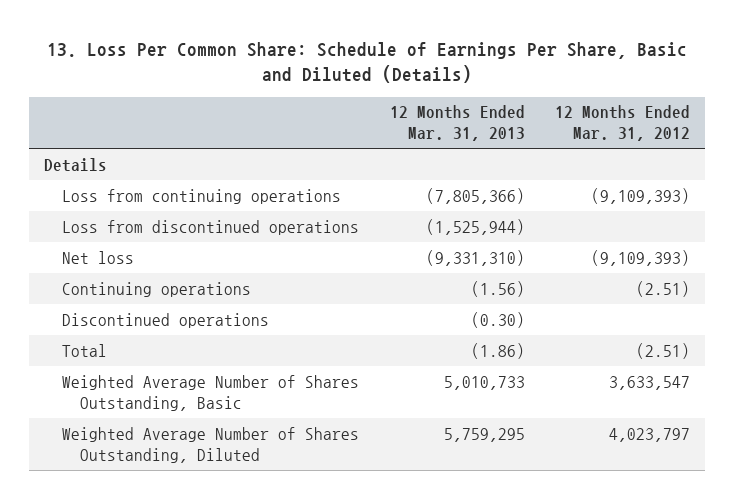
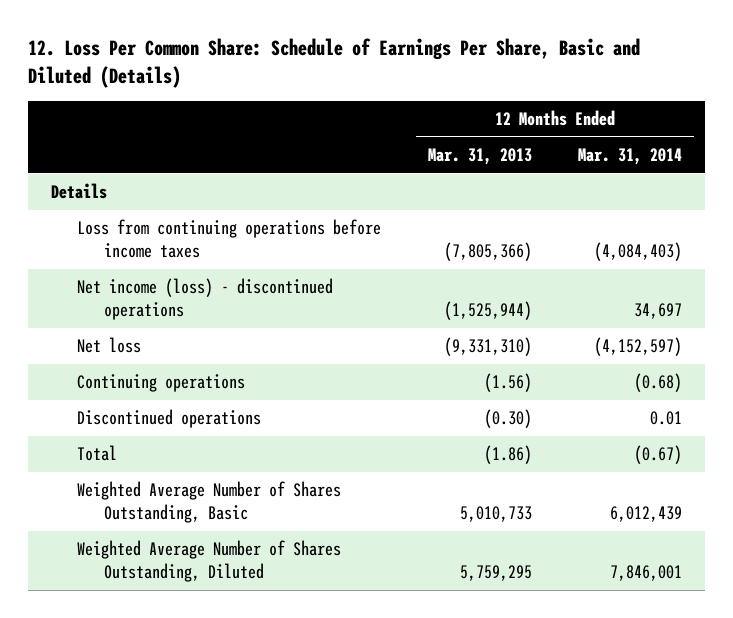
- 13. Loss Per Common Share: Schedule of Earnings Per Share, Basic and Diluted (Details)
+ 12. Loss Per Common Share: Schedule of Earnings Per Share, Basic and Diluted (Details)
- | 12 Months Ended Mar. 31, 2013 | 12 Months Ended Mar. 31, 2012
+ | 12 Months Ended Mar. 31, 2013 | 12 Months Ended Mar. 31, 2014
- Loss from continuing operations | (7,805,366) | (9,109,393)
- Loss from discontinued operations | (1,525,944) |
+ Loss from continuing operations before income taxes | (7,805,366) | (4,084,403)
+ Net income (loss) - discontinued operations | (1,525,944) | 34,697

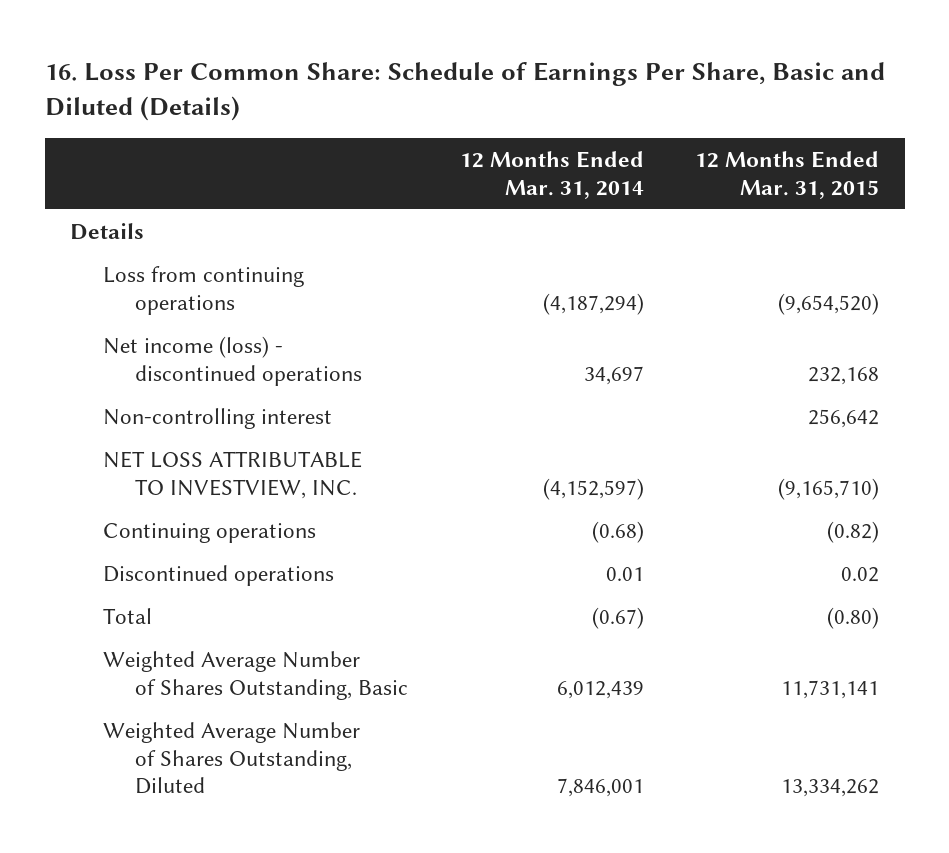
- 12. Loss Per Common Share: Schedule of Earnings Per Share, Basic and Diluted (Details)
+ 16. Loss Per Common Share: Schedule of Earnings Per Share, Basic and Diluted (Details)
- | 12 Months Ended Mar. 31, 2013 | 12 Months Ended Mar. 31, 2014
+ | 12 Months Ended Mar. 31, 2014 | 12 Months Ended Mar. 31, 2015
- Loss from continuing operations before income taxes | (7,805,366) | (4,084,403)
+ Loss from continuing operations | (4,187,294) | (9,654,520)
- Net loss | (9,331,310) | (4,152,597)
+ Non-controlling interest | | 256,642
+ NET LOSS ATTRIBUTABLE TO INVESTVIEW, INC. | (4,152,597) | (9,165,710)

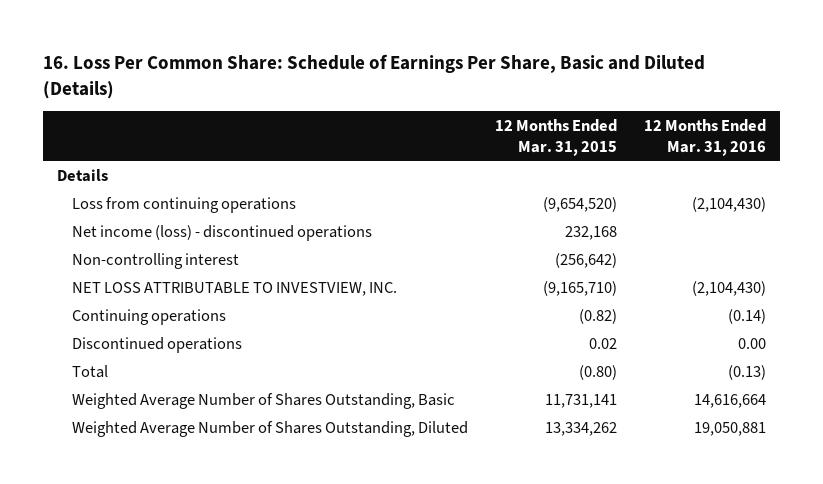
- | 12 Months Ended Mar. 31, 2014 | 12 Months Ended Mar. 31, 2015
+ | 12 Months Ended Mar. 31, 2015 | 12 Months Ended Mar. 31, 2016
- Non-controlling interest | | 256,642
+ Non-controlling interest | (256,642) |

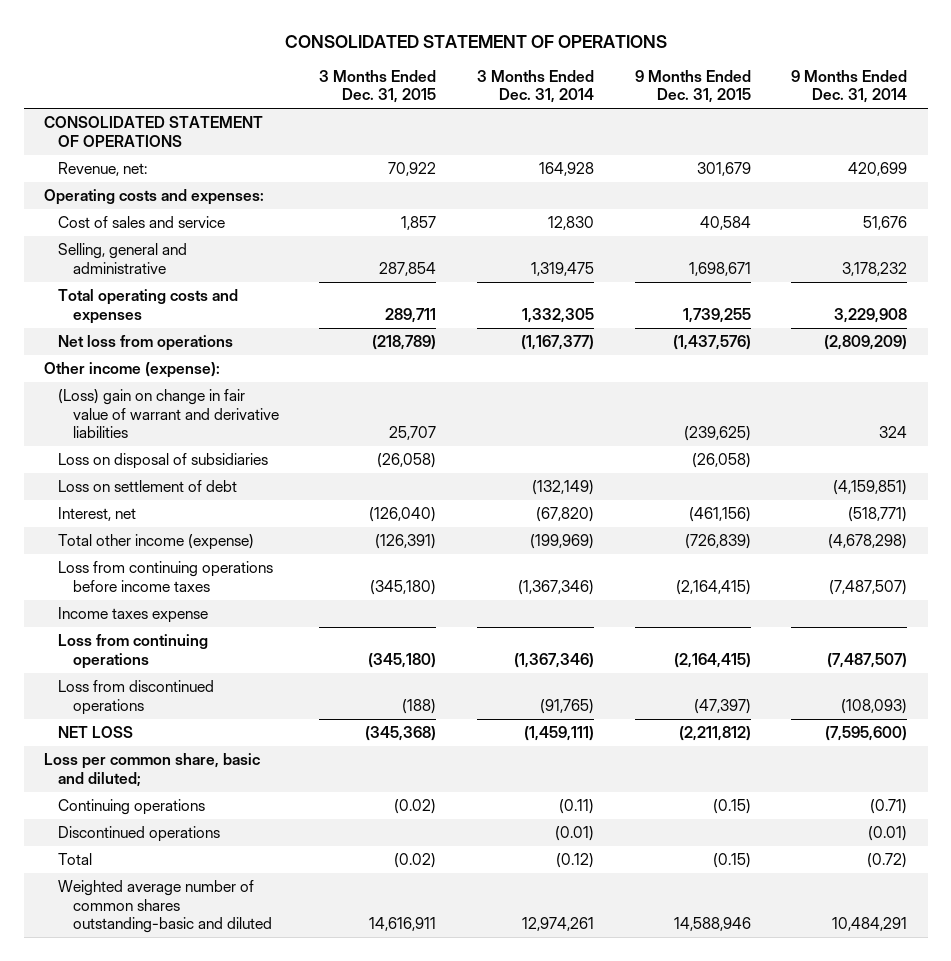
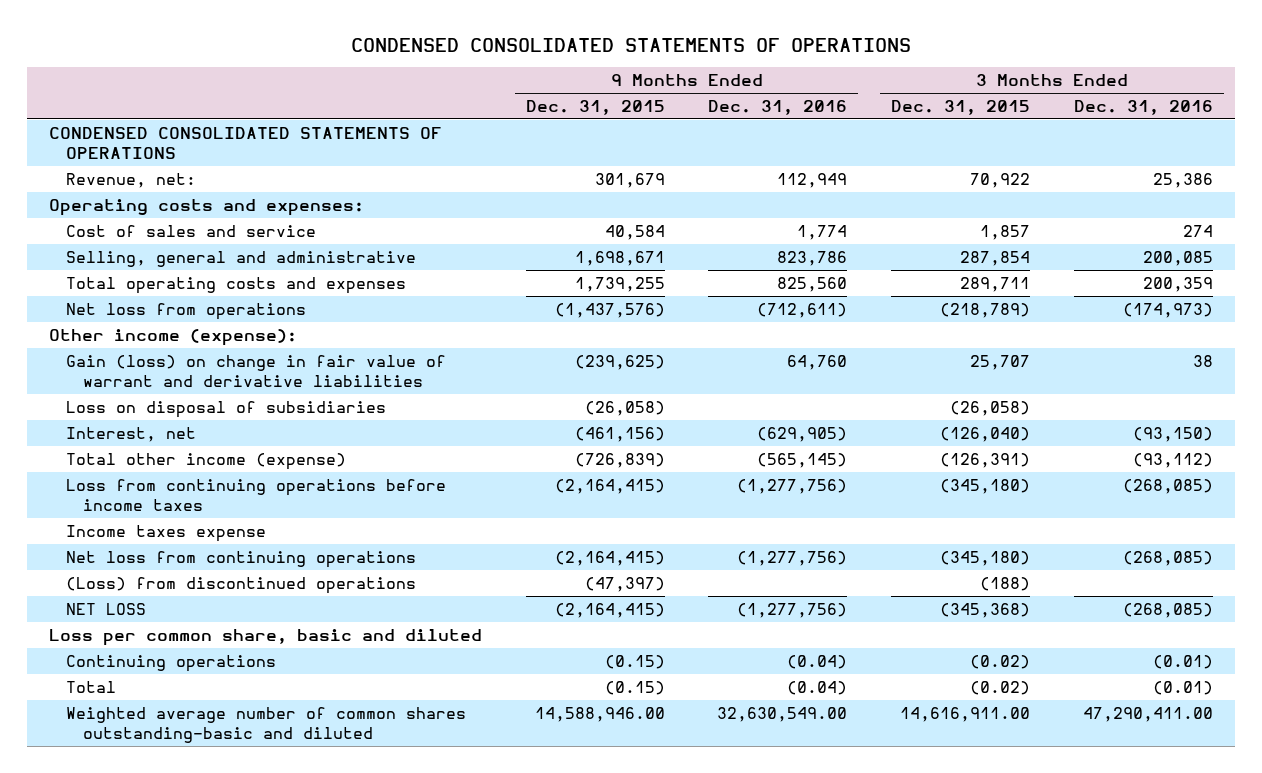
- CONSOLIDATED STATEMENT OF OPERATIONS
+ CONDENSED CONSOLIDATED STATEMENTS OF OPERATIONS
- | 3 Months Ended Dec. 31, 2015 | 3 Months Ended Dec. 31, 2014 | 9 Months Ended Dec. 31, 2015 | 9 Months Ended Dec. 31, 2014
+ | 9 Months Ended Dec. 31, 2015 | 9 Months Ended Dec. 31, 2016 | 3 Months Ended Dec. 31, 2015 | 3 Months Ended Dec. 31, 2016
- CONSOLIDATED STATEMENT OF OPERATIONS
+ CONDENSED CONSOLIDATED STATEMENTS OF OPERATIONS
- (Loss) gain on change in fair value of warrant and derivative liabilities | 25,707 | | (239,625) | 324
+ Gain (loss) on change in fair value of warrant and derivative liabilities | (239,625) | 64,760 | 25,707 | 38
- Loss on settlement of debt | | (132,149) | | (4,159,851)
- Loss from continuing operations | (345,180) | (1,367,346) | (2,164,415) | (7,487,507)
- Loss from discontinued operations | (188) | (91,765) | (47,397) | (108,093)
- NET LOSS | (345,368) | (1,459,111) | (2,211,812) | (7,595,600)
- Loss per common share, basic and diluted;
+ Net loss from continuing operations | (2,164,415) | (1,277,756) | (345,180) | (268,085)
+ (Loss) from discontinued operations | (47,397) | | (188) |
+ NET LOSS | (2,164,415) | (1,277,756) | (345,368) | (268,085)
+ Loss per common share, basic and diluted
- Discontinued operations | | (0.01) | | (0.01)
- Weighted average number of common shares outstanding-basic and diluted | 14,616,911 | 12,974,261 | 14,588,946 | 10,484,291
+ Weighted average number of common shares outstanding-basic and diluted | 14,588,946.00 | 32,630,549.00 | 14,616,911.00 | 47,290,411.00

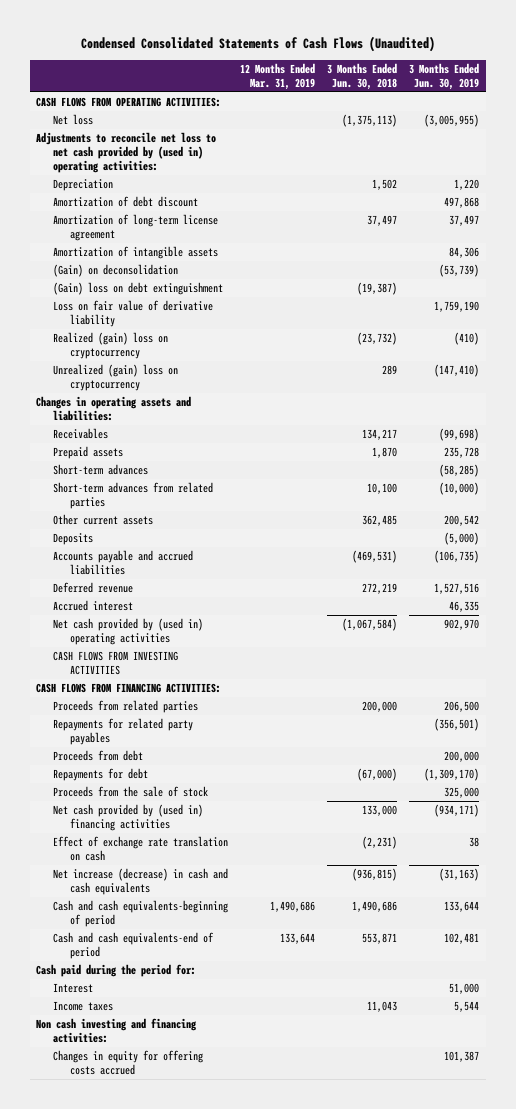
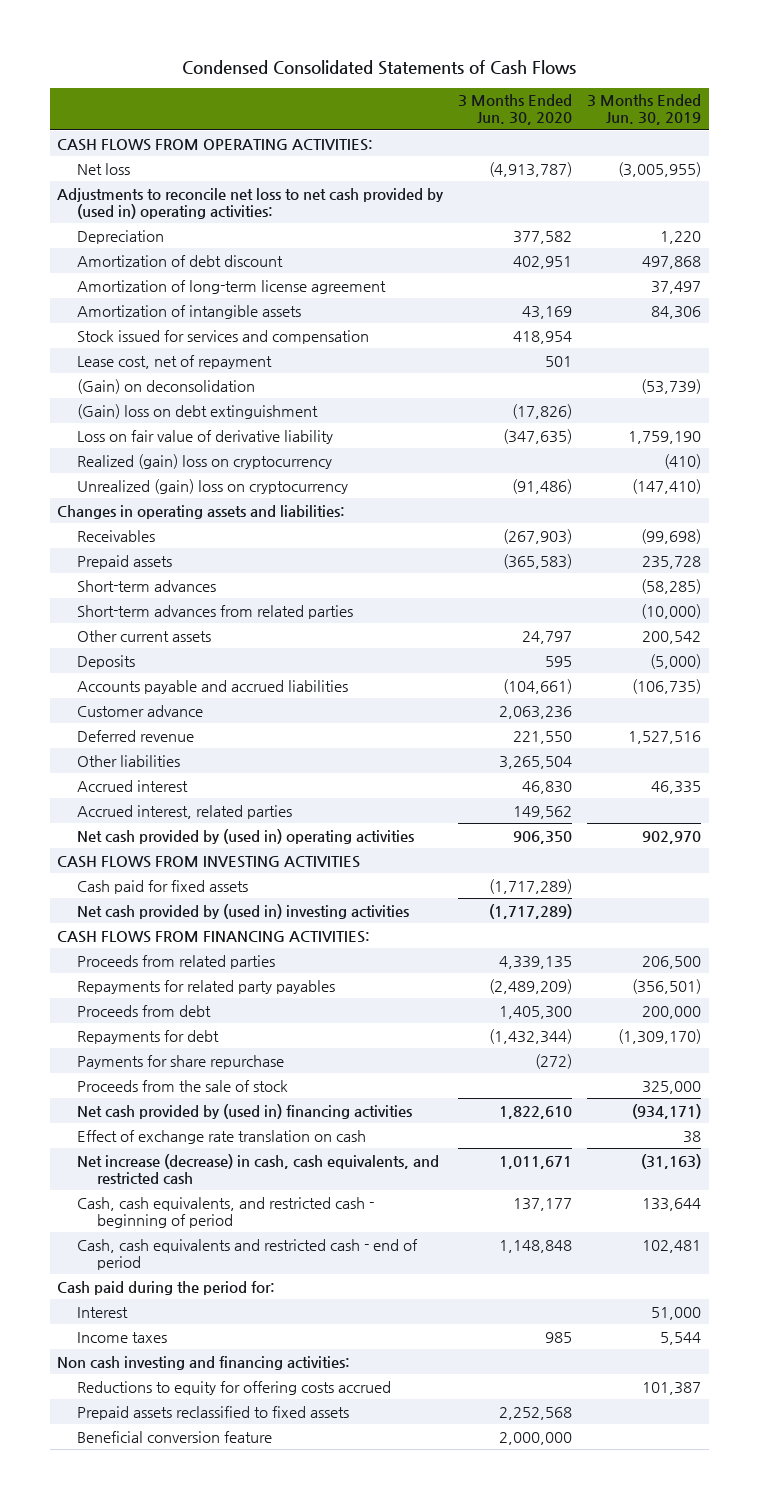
- Condensed Consolidated Statements of Cash Flows (Unaudited)
+ Condensed Consolidated Statements of Cash Flows
- | 12 Months Ended Mar. 31, 2019 | 3 Months Ended Jun. 30, 2018 | 3 Months Ended Jun. 30, 2019
+ | 3 Months Ended Jun. 30, 2020 | 3 Months Ended Jun. 30, 2019
+ Stock issued for services and compensation | 418,954 |
+ Lease cost, net of repayment | 501 |
+ Customer advance | 2,063,236 |
+ Other liabilities | 3,265,504 |
+ Accrued interest, related parties | 149,562 |
+ Cash paid for fixed assets | (1,717,289) |
+ Net cash provided by (used in) investing activities | (1,717,289) |
+ Payments for share repurchase | (272) |
- Net increase (decrease) in cash and cash equivalents | | (936,815) | (31,163)
- Cash and cash equivalents-beginning of period | 1,490,686 | 1,490,686 | 133,644
- Cash and cash equivalents-end of period | 133,644 | 553,871 | 102,481
+ Net increase (decrease) in cash, cash equivalents, and restricted cash | 1,011,671 | (31,163)
+ Cash, cash equivalents, and restricted cash - beginning of period | 137,177 | 133,644
+ Cash, cash equivalents and restricted cash - end of period | 1,148,848 | 102,481
- Changes in equity for offering costs accrued | | | 101,387
+ Reductions to equity for offering costs accrued | | 101,387
+ Prepaid assets reclassified to fixed assets | 2,252,568 |
+ Beneficial conversion feature | 2,000,000 |

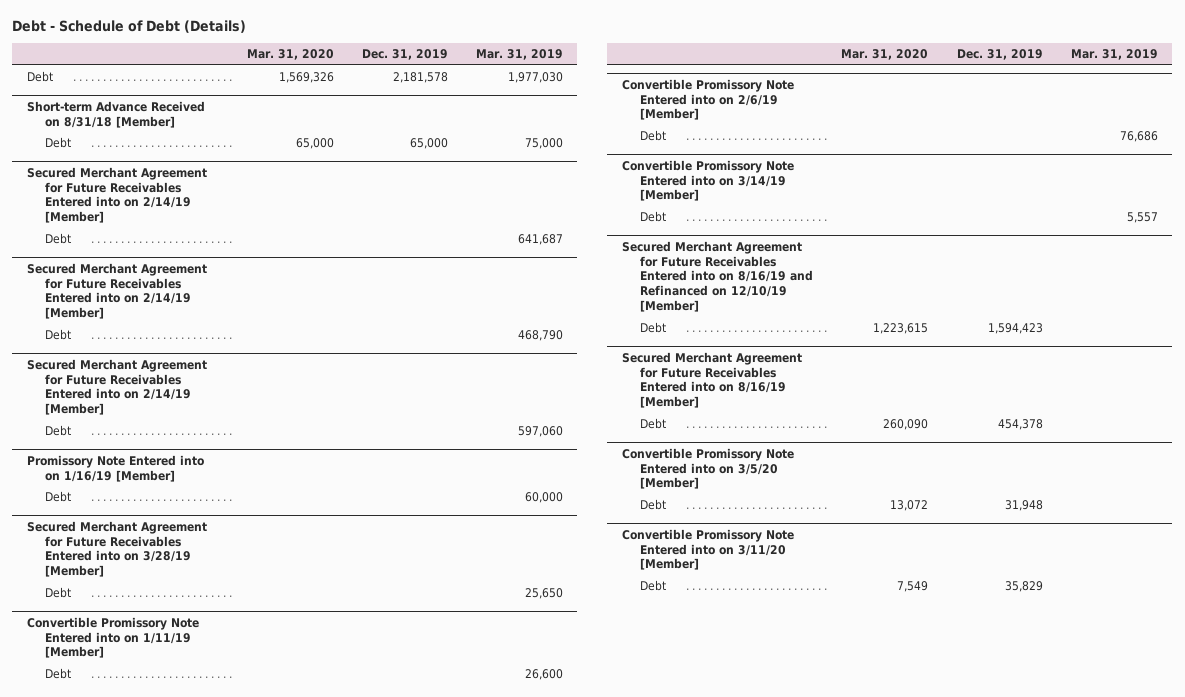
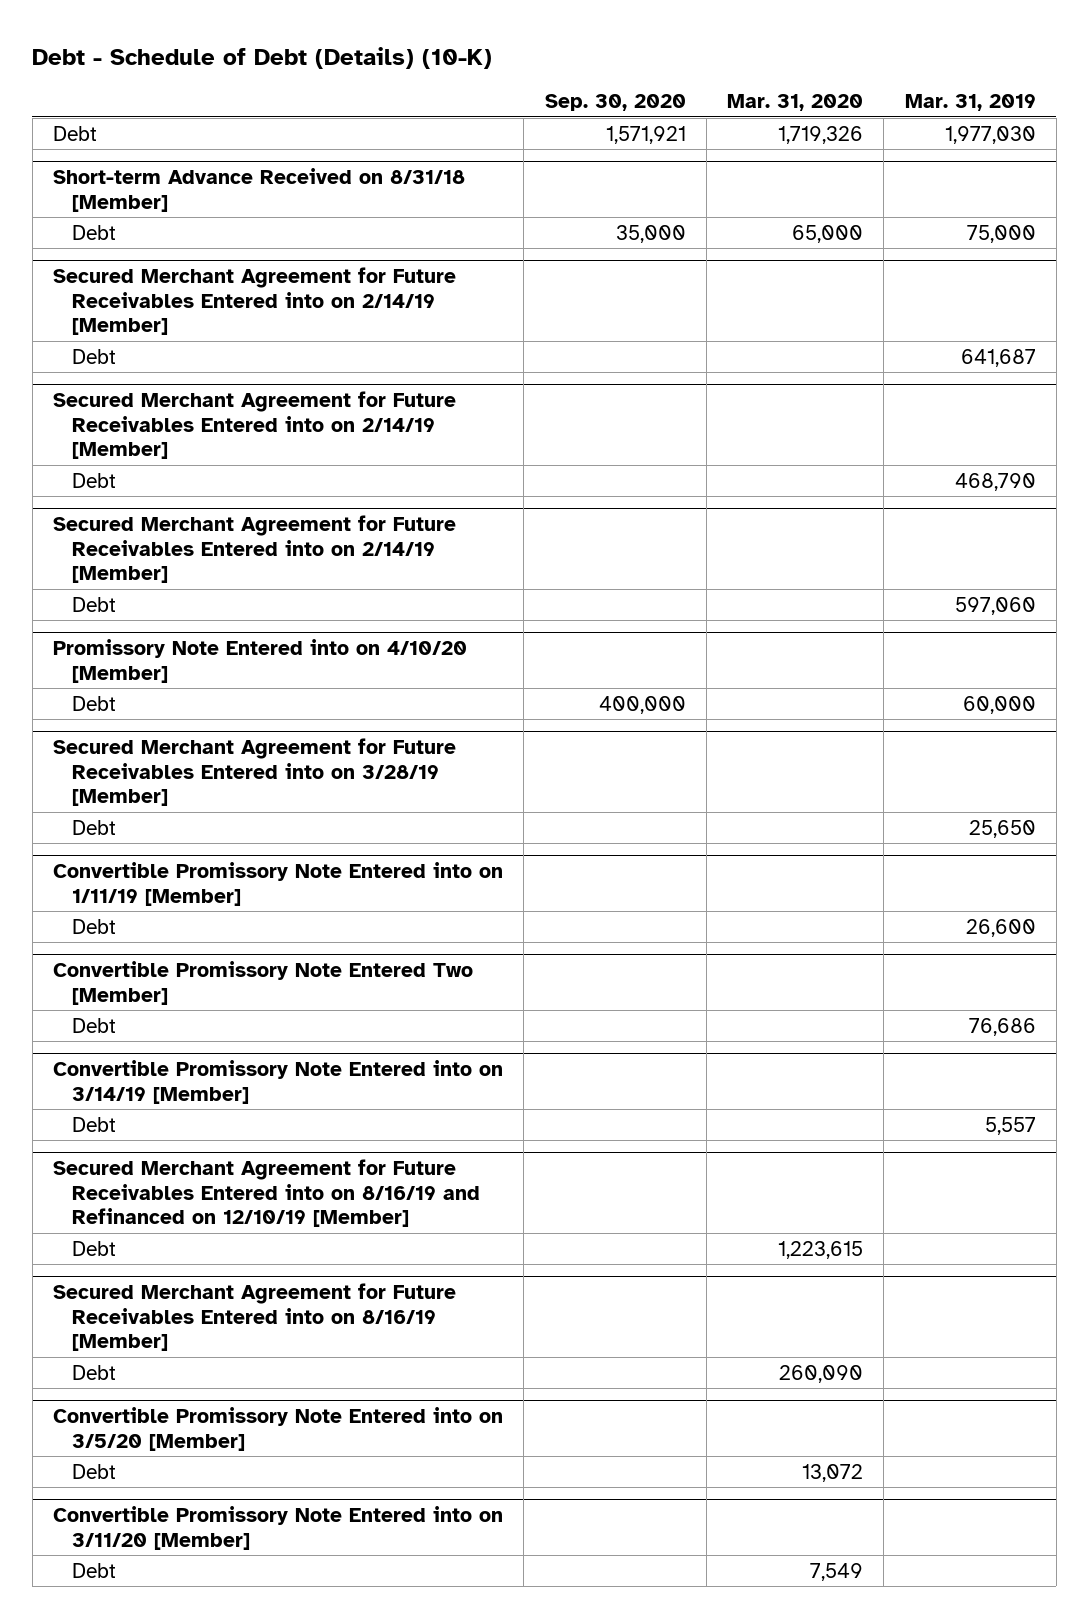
- Debt - Schedule of Debt (Details)
+ Debt - Schedule of Debt (Details) (10-K)
- | Mar. 31, 2020 | Dec. 31, 2019 | Mar. 31, 2019
+ | Sep. 30, 2020 | Mar. 31, 2020 | Mar. 31, 2019
- Debt | 1,569,326 | 2,181,578 | 1,977,030
+ Debt | 1,571,921 | 1,719,326 | 1,977,030
- Promissory Note Entered into on 1/16/19 [Member]
+ Promissory Note Entered into on 4/10/20 [Member]
- Convertible Promissory Note Entered into on 2/6/19 [Member]
+ Convertible Promissory Note Entered Two [Member]

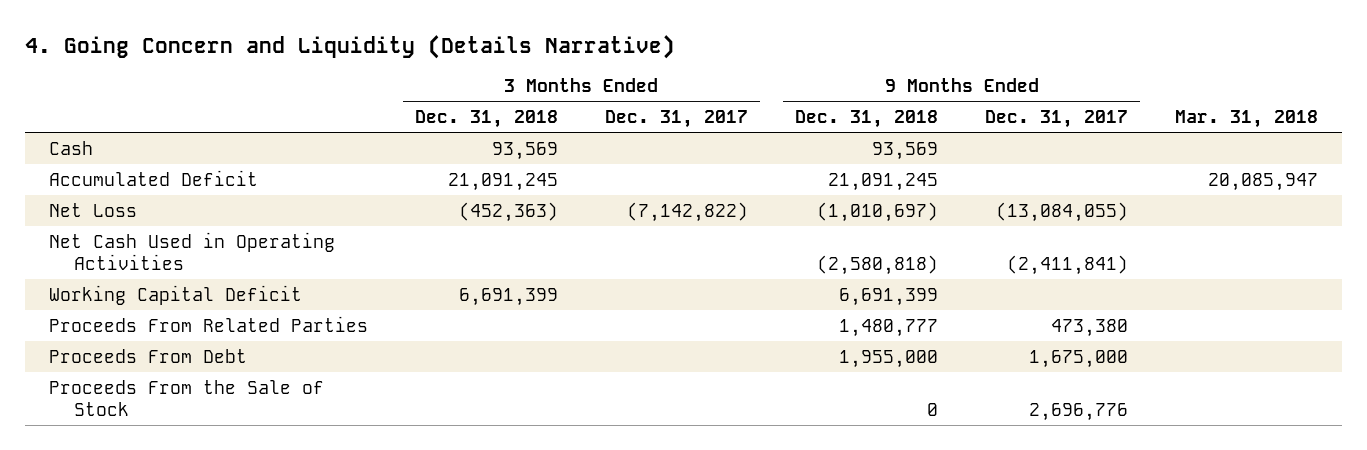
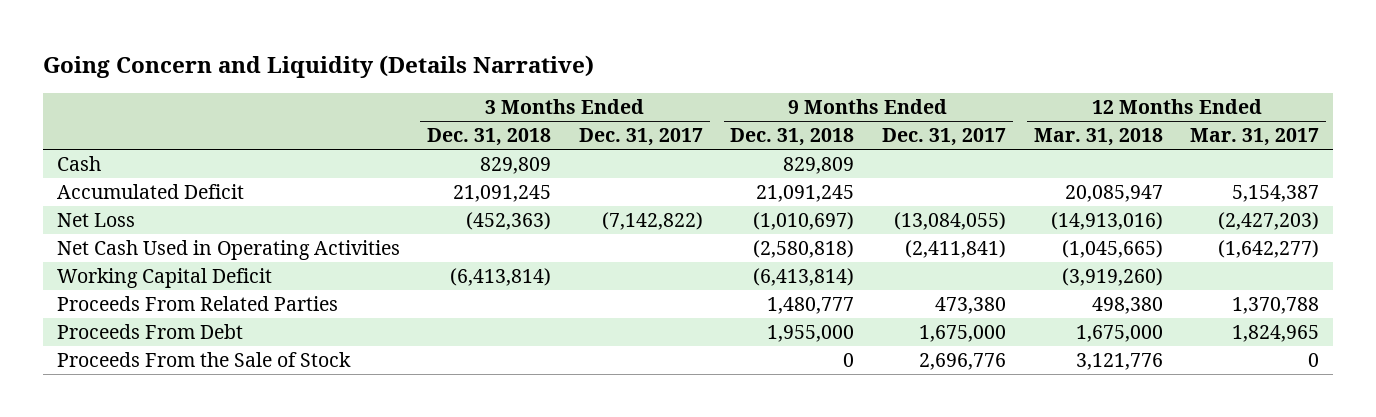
- 4. Going Concern and Liquidity (Details Narrative)
+ Going Concern and Liquidity (Details Narrative)
- | 3 Months Ended Dec. 31, 2018 | 3 Months Ended Dec. 31, 2017 | 9 Months Ended Dec. 31, 2018 | 9 Months Ended Dec. 31, 2017 | Mar. 31, 2018
+ | 3 Months Ended Dec. 31, 2018 | 3 Months Ended Dec. 31, 2017 | 9 Months Ended Dec. 31, 2018 | 9 Months Ended Dec. 31, 2017 | 12 Months Ended Mar. 31, 2018 | 12 Months Ended Mar. 31, 2017
- Cash | 93,569 | | 93,569 | |
+ Cash | 829,809 | | 829,809 | | |
- Working Capital Deficit | 6,691,399 | | 6,691,399 | |
+ Working Capital Deficit | (6,413,814) | | (6,413,814) | | (3,919,260) |

